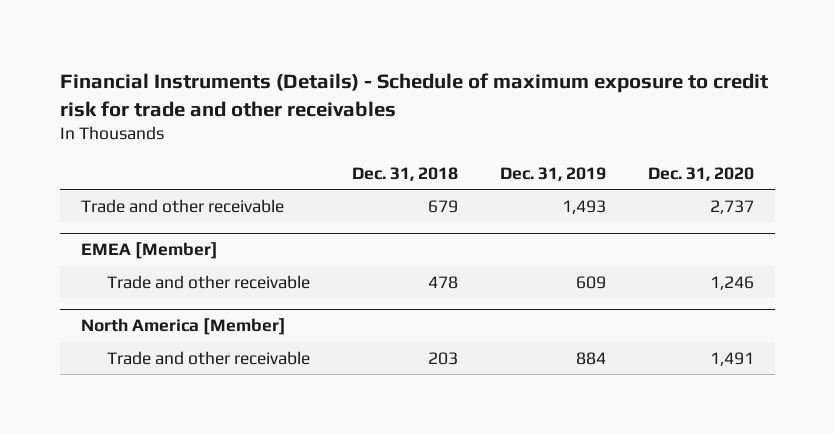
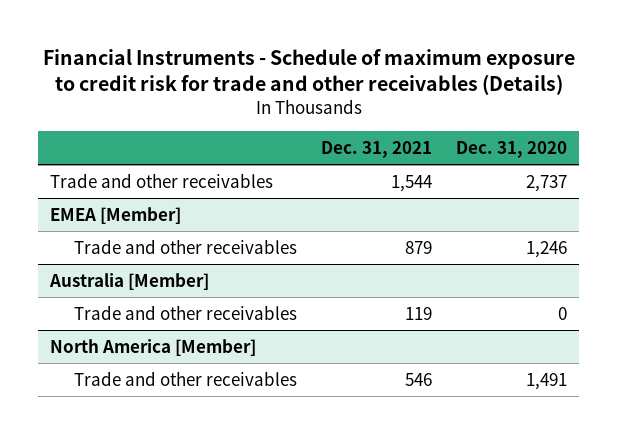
- Financial Instruments (Details) - Schedule of maximum exposure to credit risk for trade and other receivables
+ Financial Instruments - Schedule of maximum exposure to credit risk for trade and other receivables (Details)
- | Dec. 31, 2018 | Dec. 31, 2019 | Dec. 31, 2020
+ | Dec. 31, 2021 | Dec. 31, 2020
- Trade and other receivable | 679 | 1,493 | 2,737
+ Trade and other receivables | 1,544 | 2,737
@ EMEA [Member]
- Trade and other receivable | 478 | 609 | 1,246
+ Trade and other receivables | 879 | 1,246
+ Australia [Member]
+ Trade and other receivables | 119 | 0
@ North America [Member]
- Trade and other receivable | 203 | 884 | 1,491
+ Trade and other receivables | 546 | 1,491

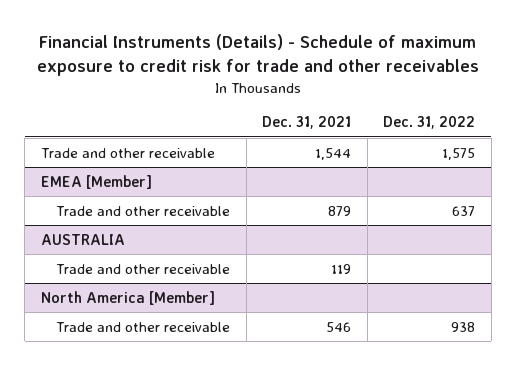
- Financial Instruments - Schedule of maximum exposure to credit risk for trade and other receivables (Details)
+ Financial Instruments (Details) - Schedule of maximum exposure to credit risk for trade and other receivables
- | Dec. 31, 2021 | Dec. 31, 2020
+ | Dec. 31, 2021 | Dec. 31, 2022
- Trade and other receivables | 1,544 | 2,737
+ Trade and other receivable | 1,544 | 1,575
@ EMEA [Member]
- Trade and other receivables | 879 | 1,246
- Australia [Member]
- Trade and other receivables | 119 | 0
@ EMEA [Member]
+ Trade and other receivable | 879 | 637
+ AUSTRALIA
+ Trade and other receivable | 119 |
@ North America [Member]
- Trade and other receivables | 546 | 1,491
+ Trade and other receivable | 546 | 938

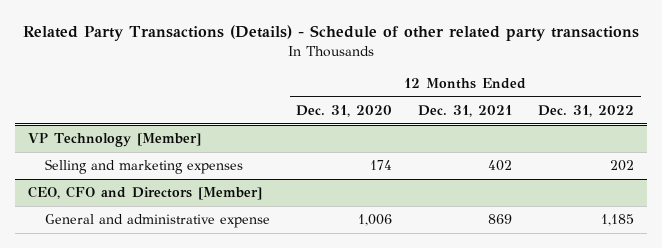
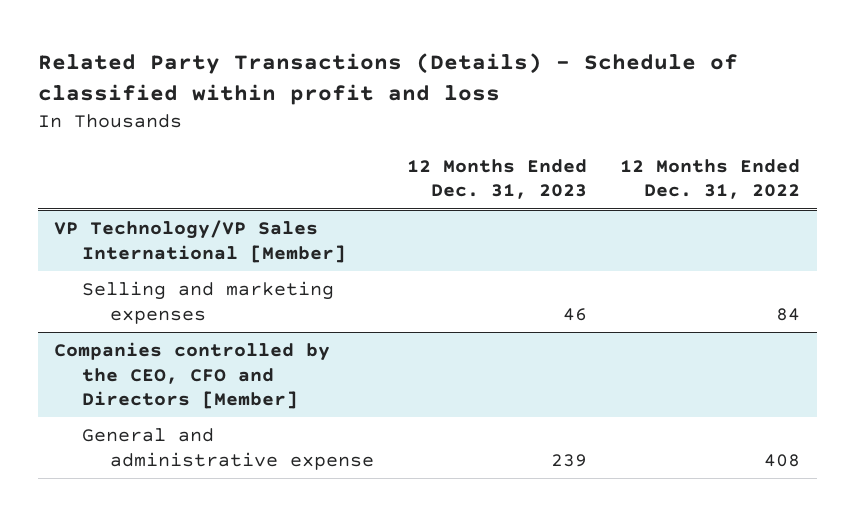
- Related Party Transactions (Details) - Schedule of other related party transactions
+ Related Party Transactions (Details) - Schedule of classified within profit and loss
- | 12 Months Ended Dec. 31, 2020 | 12 Months Ended Dec. 31, 2021 | 12 Months Ended Dec. 31, 2022
+ | 12 Months Ended Dec. 31, 2023 | 12 Months Ended Dec. 31, 2022
- VP Technology [Member]
- Selling and marketing expenses | 174 | 402 | 202
- CEO, CFO and Directors [Member]
- General and administrative expense | 1,006 | 869 | 1,185
+ VP Technology/VP Sales International [Member]
+ Selling and marketing expenses | 46 | 84
+ Companies controlled by the CEO, CFO and Directors [Member]
+ General and administrative expense | 239 | 408

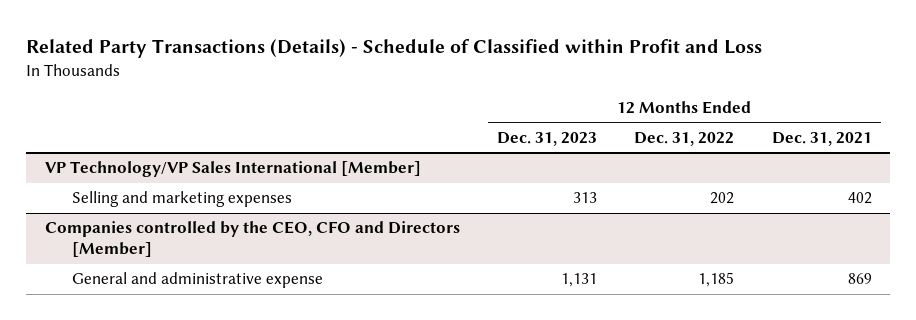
- Related Party Transactions (Details) - Schedule of classified within profit and loss
+ Related Party Transactions (Details) - Schedule of Classified within Profit and Loss
- | 12 Months Ended Dec. 31, 2023 | 12 Months Ended Dec. 31, 2022
+ | 12 Months Ended Dec. 31, 2023 | 12 Months Ended Dec. 31, 2022 | 12 Months Ended Dec. 31, 2021
@ VP Technology/VP Sales International [Member]
- Selling and marketing expenses | 46 | 84
+ Selling and marketing expenses | 313 | 202 | 402
@ Companies controlled by the CEO, CFO and Directors [Member]
- General and administrative expense | 239 | 408
+ General and administrative expense | 1,131 | 1,185 | 869

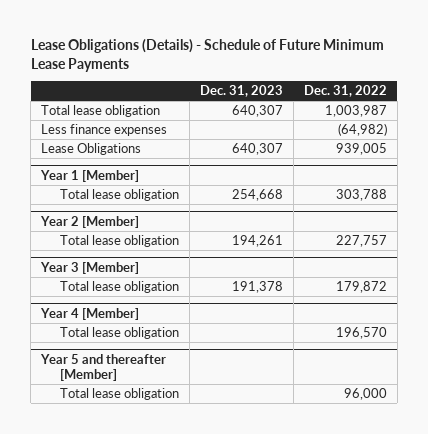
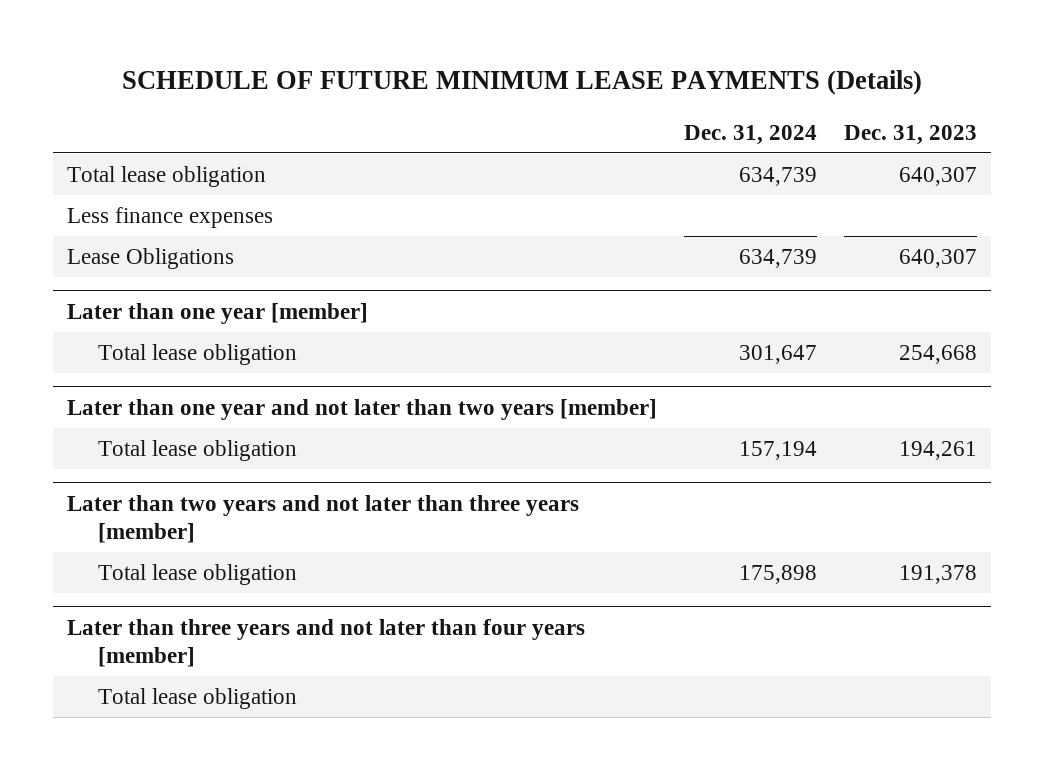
- Lease Obligations (Details) - Schedule of Future Minimum Lease Payments
+ SCHEDULE OF FUTURE MINIMUM LEASE PAYMENTS (Details)
- | Dec. 31, 2023 | Dec. 31, 2022
+ | Dec. 31, 2024 | Dec. 31, 2023
- Year 1 [Member]
+ Later than one year [member]
- Year 2 [Member]
+ Later than one year and not later than two years [member]
- Year 3 [Member]
+ Later than two years and not later than three years [member]
- Year 4 [Member]
- Total lease obligation | | 196,570
- Year 5 and thereafter [Member]
+ Later than three years and not later than four years [member]

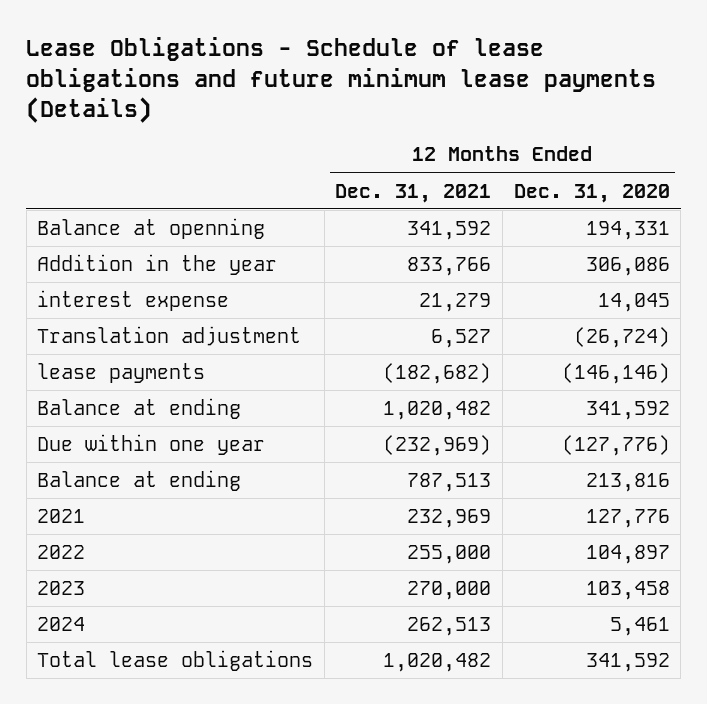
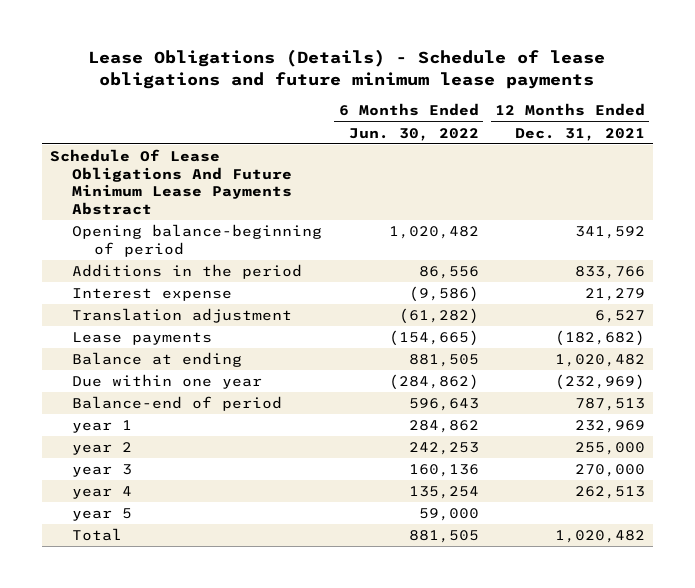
- Lease Obligations - Schedule of lease obligations and future minimum lease payments (Details)
+ Lease Obligations (Details) - Schedule of lease obligations and future minimum lease payments
- | 12 Months Ended Dec. 31, 2021 | 12 Months Ended Dec. 31, 2020
+ | 6 Months Ended Jun. 30, 2022 | 12 Months Ended Dec. 31, 2021
- Balance at openning | 341,592 | 194,331
- Addition in the year | 833,766 | 306,086
- interest expense | 21,279 | 14,045
+ Schedule Of Lease Obligations And Future Minimum Lease Payments Abstract
+ Opening balance-beginning of period | 1,020,482 | 341,592
+ Additions in the period | 86,556 | 833,766
+ Interest expense | (9,586) | 21,279
- lease payments | (182,682) | (146,146)
+ Lease payments | (154,665) | (182,682)
- Balance at ending | 787,513 | 213,816
- 2021 | 232,969 | 127,776
- 2022 | 255,000 | 104,897
- 2023 | 270,000 | 103,458
- 2024 | 262,513 | 5,461
- Total lease obligations | 1,020,482 | 341,592
+ Balance-end of period | 596,643 | 787,513
+ year 1 | 284,862 | 232,969
+ year 2 | 242,253 | 255,000
+ year 3 | 160,136 | 270,000
+ year 4 | 135,254 | 262,513
+ year 5 | 59,000 |
+ Total | 881,505 | 1,020,482

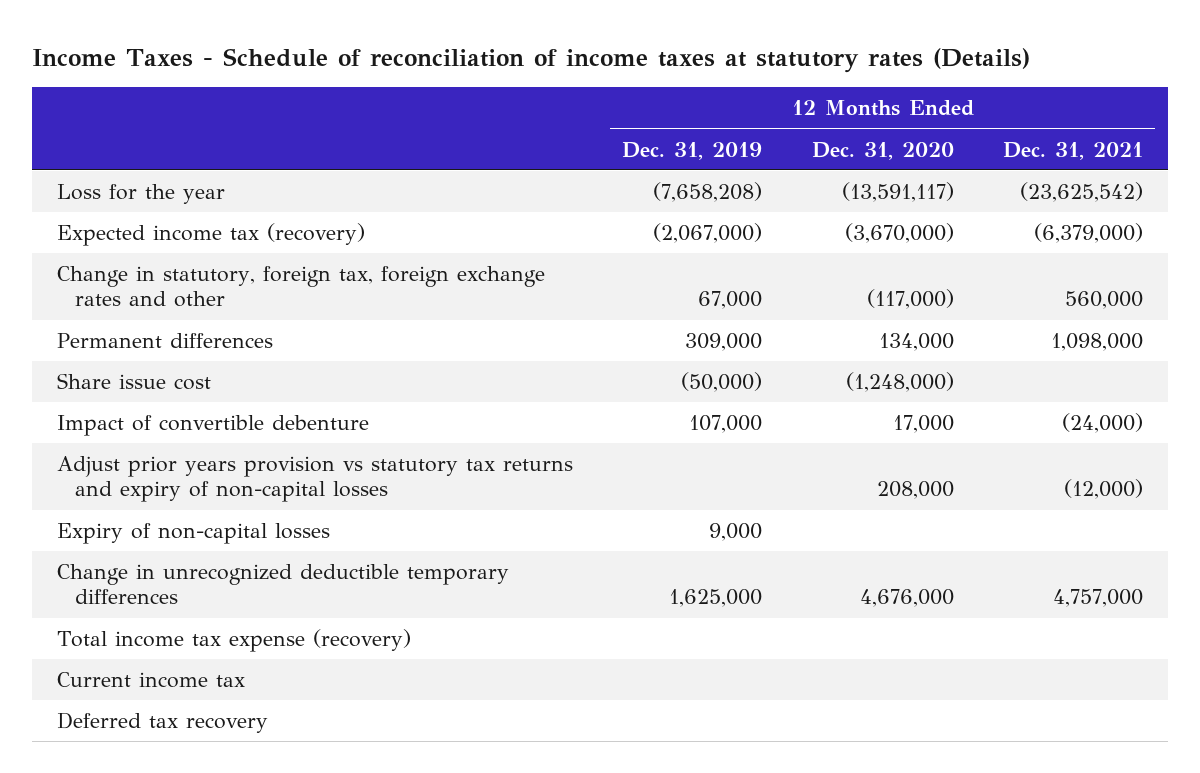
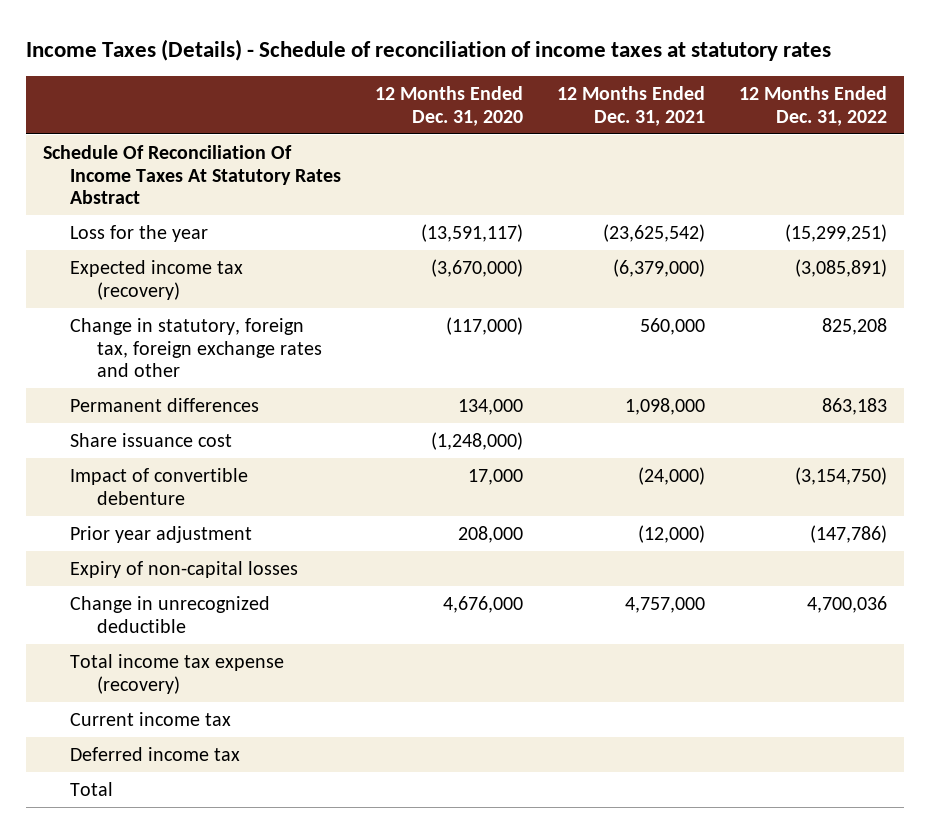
- Income Taxes - Schedule of reconciliation of income taxes at statutory rates (Details)
+ Income Taxes (Details) - Schedule of reconciliation of income taxes at statutory rates
- | 12 Months Ended Dec. 31, 2019 | 12 Months Ended Dec. 31, 2020 | 12 Months Ended Dec. 31, 2021
+ | 12 Months Ended Dec. 31, 2020 | 12 Months Ended Dec. 31, 2021 | 12 Months Ended Dec. 31, 2022
+ Schedule Of Reconciliation Of Income Taxes At Statutory Rates Abstract
- Share issue cost | (50,000) | (1,248,000) |
+ Share issuance cost | (1,248,000) | |
- Adjust prior years provision vs statutory tax returns and expiry of non-capital losses | | 208,000 | (12,000)
+ Prior year adjustment | 208,000 | (12,000) | (147,786)
- Change in unrecognized deductible temporary differences | 1,625,000 | 4,676,000 | 4,757,000
+ Change in unrecognized deductible | 4,676,000 | 4,757,000 | 4,700,036
- Deferred tax recovery
+ Deferred income tax
+ Total

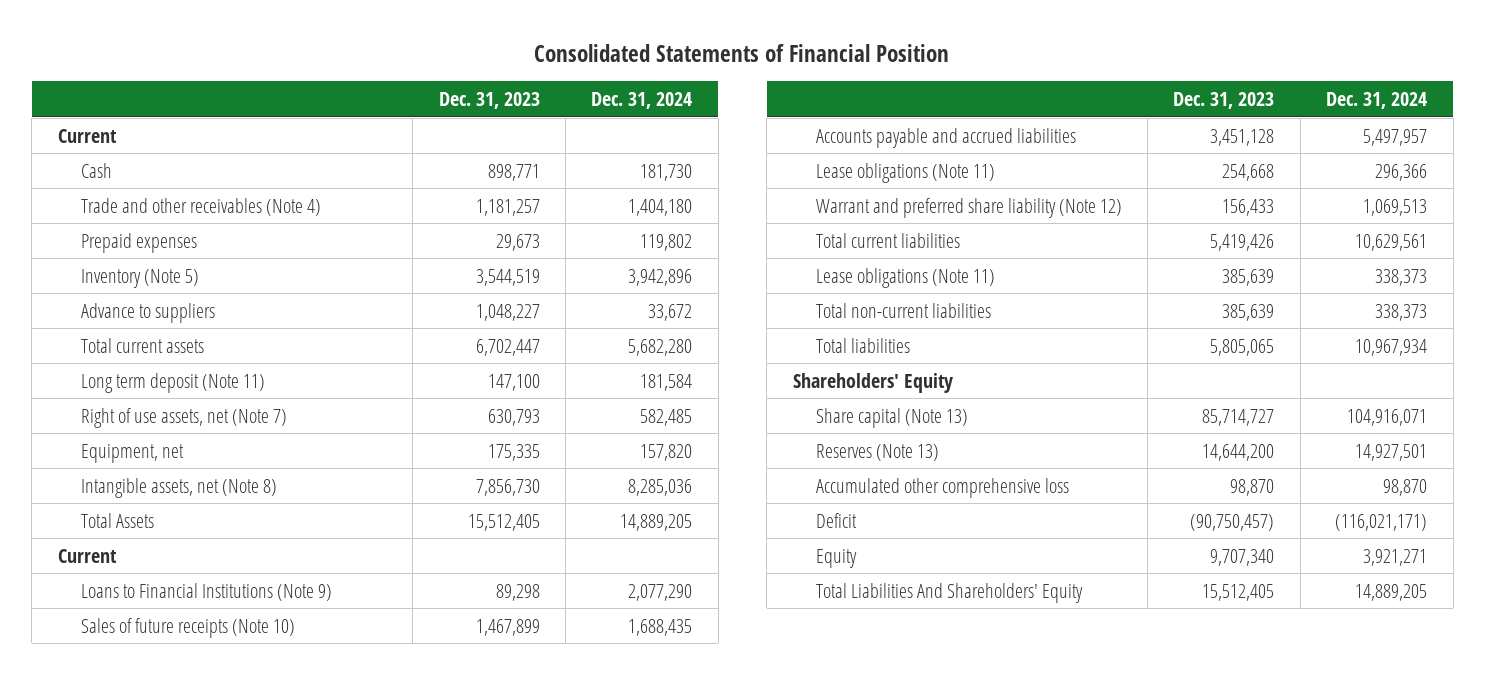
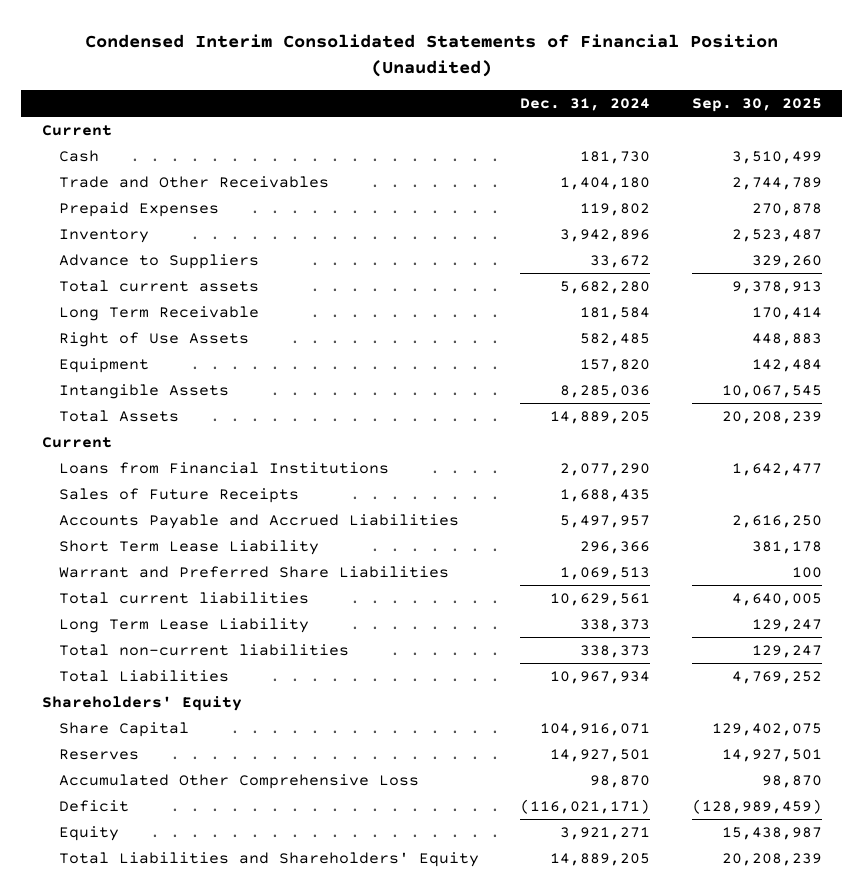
- Consolidated Statements of Financial Position
+ Condensed Interim Consolidated Statements of Financial Position (Unaudited)
- | Dec. 31, 2023 | Dec. 31, 2024
+ | Dec. 31, 2024 | Sep. 30, 2025
- Trade and other receivables (Note 4) | 1,181,257 | 1,404,180
- Prepaid expenses | 29,673 | 119,802
- Inventory (Note 5) | 3,544,519 | 3,942,896
- Advance to suppliers | 1,048,227 | 33,672
+ Trade and Other Receivables | 1,404,180 | 2,744,789
+ Prepaid Expenses | 119,802 | 270,878
+ Inventory | 3,942,896 | 2,523,487
+ Advance to Suppliers | 33,672 | 329,260
- Long term deposit (Note 11) | 147,100 | 181,584
- Right of use assets, net (Note 7) | 630,793 | 582,485
- Equipment, net | 175,335 | 157,820
- Intangible assets, net (Note 8) | 7,856,730 | 8,285,036
+ Long Term Receivable | 181,584 | 170,414
+ Right of Use Assets | 582,485 | 448,883
+ Equipment | 157,820 | 142,484
+ Intangible Assets | 8,285,036 | 10,067,545
- Loans to Financial Institutions (Note 9) | 89,298 | 2,077,290
- Sales of future receipts (Note 10) | 1,467,899 | 1,688,435
- Accounts payable and accrued liabilities | 3,451,128 | 5,497,957
- Lease obligations (Note 11) | 254,668 | 296,366
- Warrant and preferred share liability (Note 12) | 156,433 | 1,069,513
+ Loans from Financial Institutions | 2,077,290 | 1,642,477
+ Sales of Future Receipts | 1,688,435 |
+ Accounts Payable and Accrued Liabilities | 5,497,957 | 2,616,250
+ Short Term Lease Liability | 296,366 | 381,178
+ Warrant and Preferred Share Liabilities | 1,069,513 | 100
- Lease obligations (Note 11) | 385,639 | 338,373
+ Long Term Lease Liability | 338,373 | 129,247
- Total liabilities | 5,805,065 | 10,967,934
+ Total Liabilities | 10,967,934 | 4,769,252
- Share capital (Note 13) | 85,714,727 | 104,916,071
- Reserves (Note 13) | 14,644,200 | 14,927,501
- Accumulated other comprehensive loss | 98,870 | 98,870
+ Share Capital | 104,916,071 | 129,402,075
+ Reserves | 14,927,501 | 14,927,501
+ Accumulated Other Comprehensive Loss | 98,870 | 98,870
- Total Liabilities And Shareholders' Equity | 15,512,405 | 14,889,205
+ Total Liabilities and Shareholders' Equity | 14,889,205 | 20,208,239

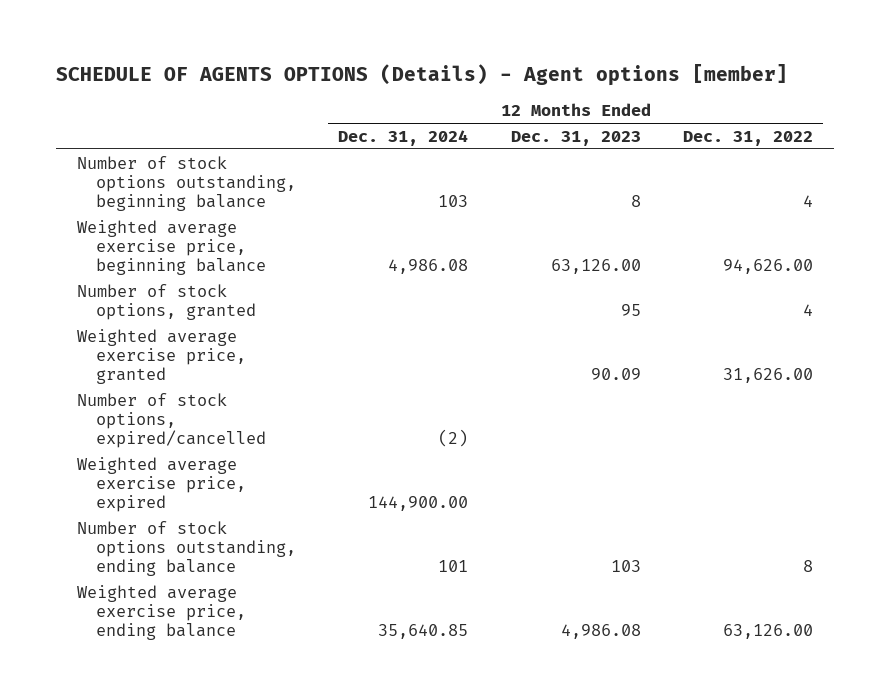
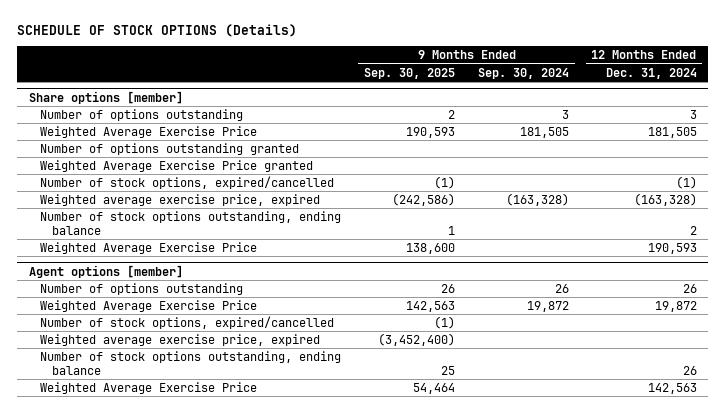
- SCHEDULE OF AGENTS OPTIONS (Details) - Agent options [member]
+ SCHEDULE OF STOCK OPTIONS (Details)
- | 12 Months Ended Dec. 31, 2024 | 12 Months Ended Dec. 31, 2023 | 12 Months Ended Dec. 31, 2022
+ | 9 Months Ended Sep. 30, 2025 | 9 Months Ended Sep. 30, 2024 | 12 Months Ended Dec. 31, 2024
- Number of stock options outstanding, beginning balance | 103 | 8 | 4
- Weighted average exercise price, beginning balance | 4,986.08 | 63,126.00 | 94,626.00
- Number of stock options, granted | | 95 | 4
- Weighted average exercise price, granted | | 90.09 | 31,626.00
- Number of stock options, expired/cancelled | (2) | |
- Weighted average exercise price, expired | 144,900.00 | |
- Number of stock options outstanding, ending balance | 101 | 103 | 8
- Weighted average exercise price, ending balance | 35,640.85 | 4,986.08 | 63,126.00
+ Share options [member]
+ Number of options outstanding | 2 | 3 | 3
+ Weighted Average Exercise Price | 190,593 | 181,505 | 181,505
+ Number of options outstanding granted
+ Weighted Average Exercise Price granted
+ Number of stock options, expired/cancelled | (1) | | (1)
+ Weighted average exercise price, expired | (242,586) | (163,328) | (163,328)
+ Number of stock options outstanding, ending balance | 1 | | 2
+ Weighted Average Exercise Price | 138,600 | | 190,593
+ Agent options [member]
+ Number of options outstanding | 26 | 26 | 26
+ Weighted Average Exercise Price | 142,563 | 19,872 | 19,872
+ Number of stock options, expired/cancelled | (1) | |
+ Weighted average exercise price, expired | (3,452,400) | |
+ Number of stock options outstanding, ending balance | 25 | | 26
+ Weighted Average Exercise Price | 54,464 | | 142,563

